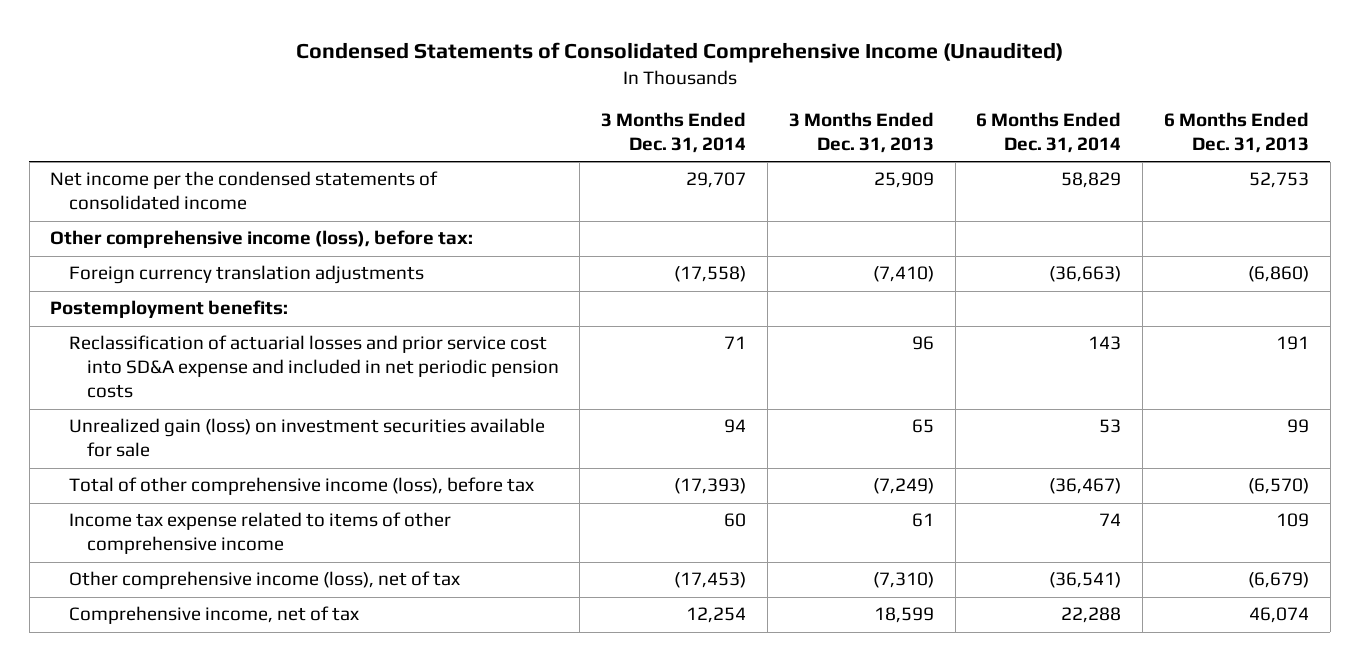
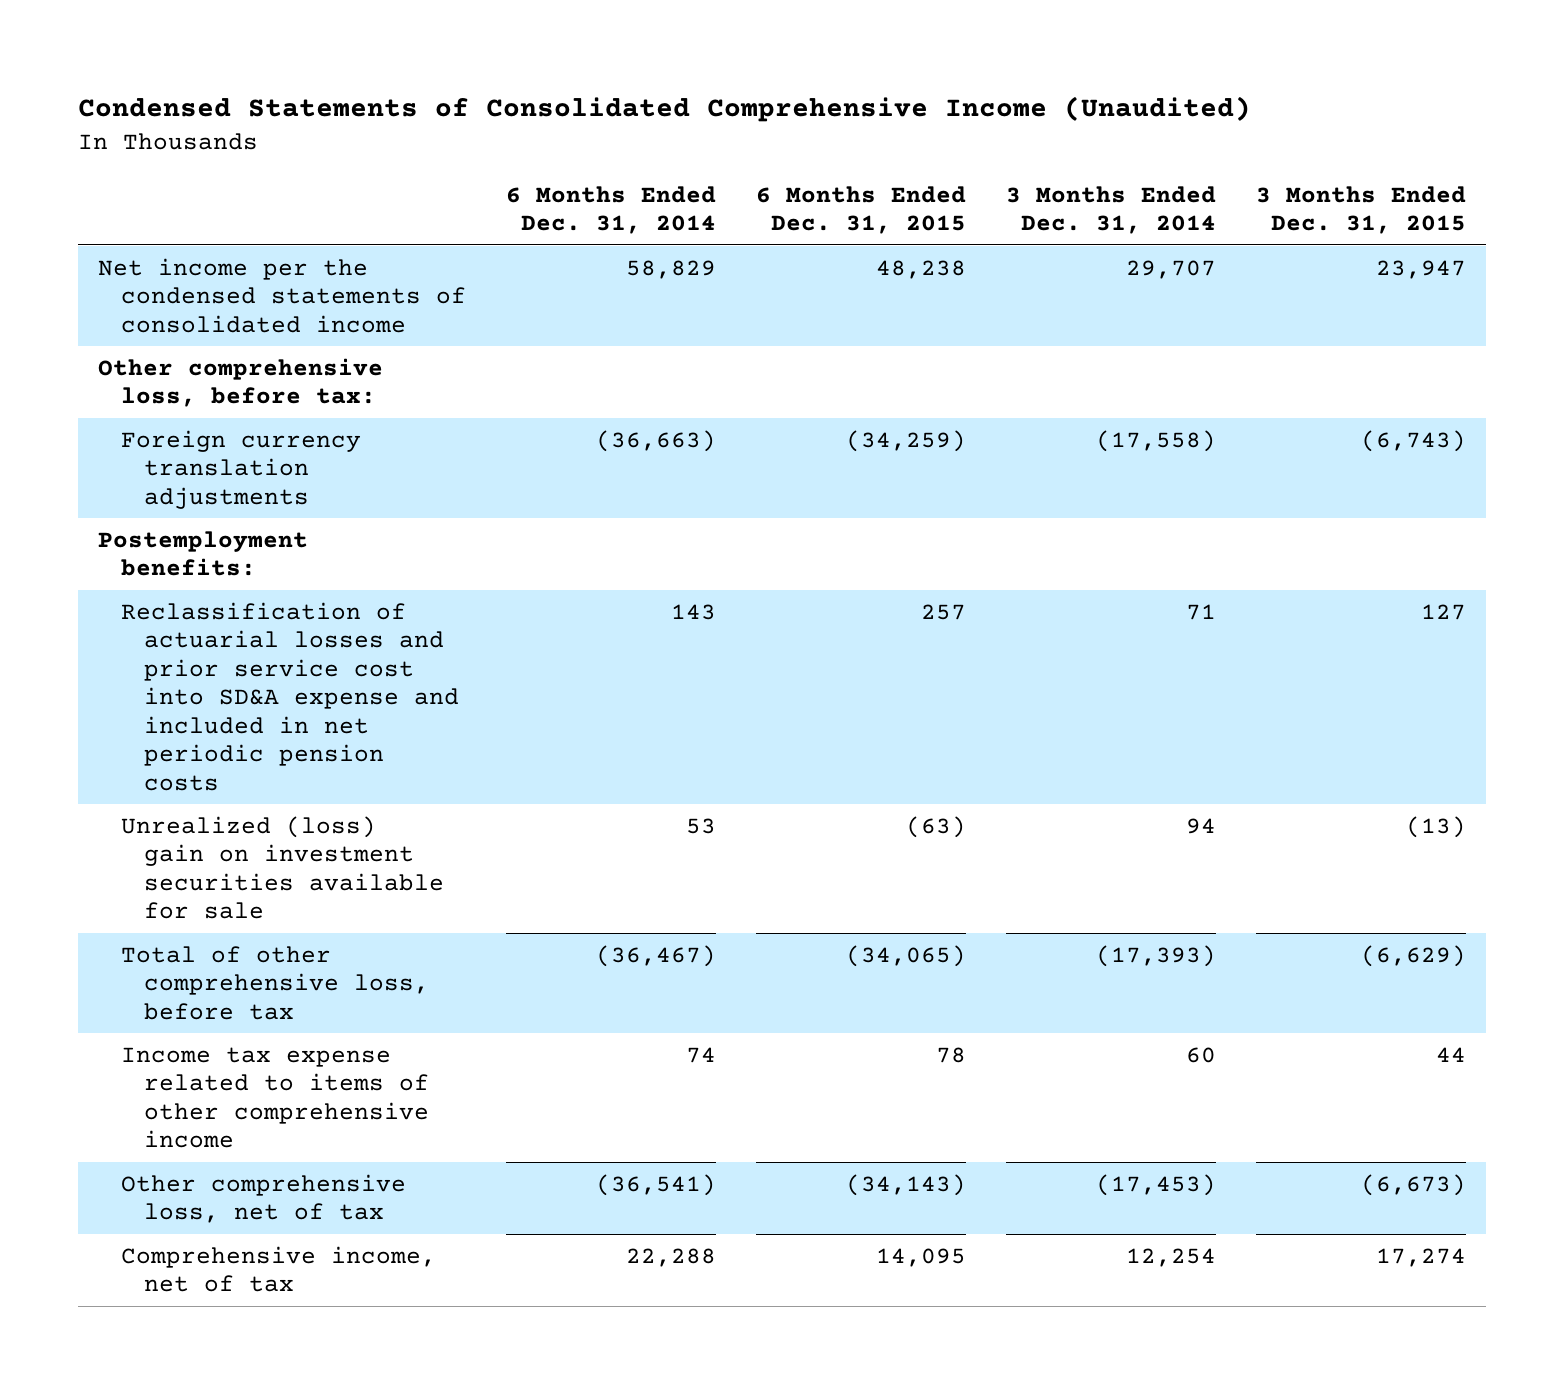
- | 3 Months Ended Dec. 31, 2014 | 3 Months Ended Dec. 31, 2013 | 6 Months Ended Dec. 31, 2014 | 6 Months Ended Dec. 31, 2013
+ | 6 Months Ended Dec. 31, 2014 | 6 Months Ended Dec. 31, 2015 | 3 Months Ended Dec. 31, 2014 | 3 Months Ended Dec. 31, 2015
- Other comprehensive income (loss), before tax:
+ Other comprehensive loss, before tax:
- Unrealized gain (loss) on investment securities available for sale | 94 | 65 | 53 | 99
- Total of other comprehensive income (loss), before tax | (17,393) | (7,249) | (36,467) | (6,570)
+ Unrealized (loss) gain on investment securities available for sale | 53 | (63) | 94 | (13)
+ Total of other comprehensive loss, before tax | (36,467) | (34,065) | (17,393) | (6,629)
- Other comprehensive income (loss), net of tax | (17,453) | (7,310) | (36,541) | (6,679)
+ Other comprehensive loss, net of tax | (36,541) | (34,143) | (17,453) | (6,673)

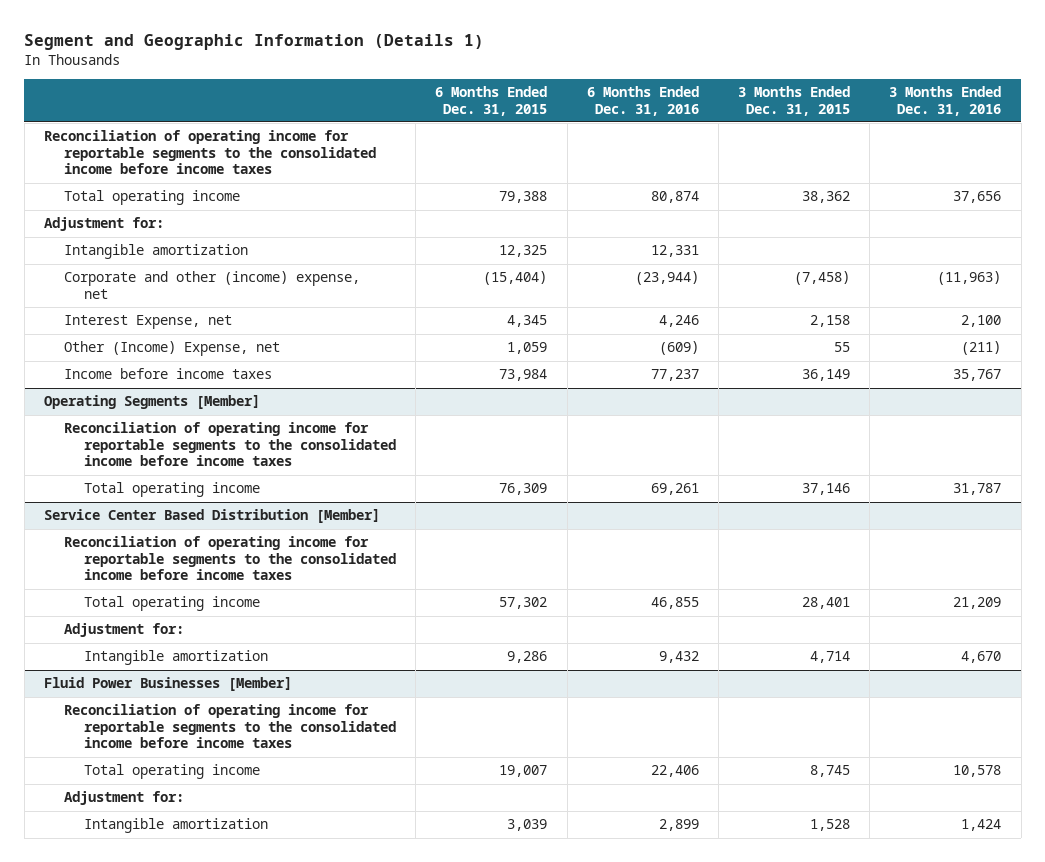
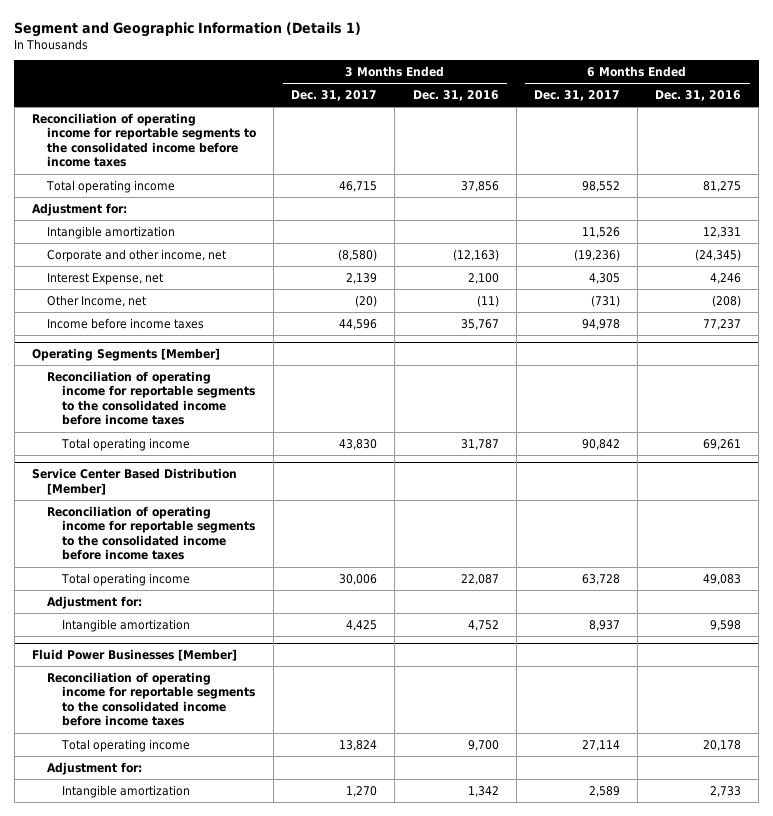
- | 6 Months Ended Dec. 31, 2015 | 6 Months Ended Dec. 31, 2016 | 3 Months Ended Dec. 31, 2015 | 3 Months Ended Dec. 31, 2016
+ | 3 Months Ended Dec. 31, 2017 | 3 Months Ended Dec. 31, 2016 | 6 Months Ended Dec. 31, 2017 | 6 Months Ended Dec. 31, 2016
- Total operating income | 79,388 | 80,874 | 38,362 | 37,656
+ Total operating income | 46,715 | 37,856 | 98,552 | 81,275
- Corporate and other (income) expense, net | (15,404) | (23,944) | (7,458) | (11,963)
+ Corporate and other income, net | (8,580) | (12,163) | (19,236) | (24,345)
- Other (Income) Expense, net | 1,059 | (609) | 55 | (211)
+ Other Income, net | (20) | (11) | (731) | (208)
@ Service Center Based Distribution [Member]
- Total operating income | 57,302 | 46,855 | 28,401 | 21,209
+ Total operating income | 30,006 | 22,087 | 63,728 | 49,083
- Intangible amortization | 9,286 | 9,432 | 4,714 | 4,670
+ Intangible amortization | 4,425 | 4,752 | 8,937 | 9,598
@ Fluid Power Businesses [Member]
- Total operating income | 19,007 | 22,406 | 8,745 | 10,578
+ Total operating income | 13,824 | 9,700 | 27,114 | 20,178
- Intangible amortization | 3,039 | 2,899 | 1,528 | 1,424
+ Intangible amortization | 1,270 | 1,342 | 2,589 | 2,733

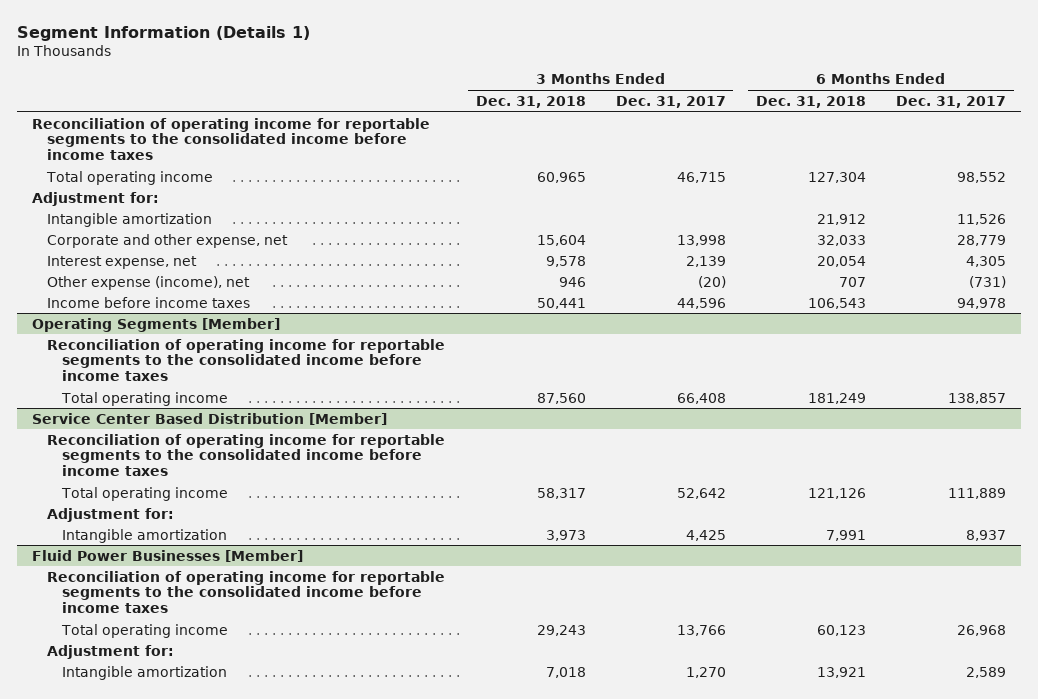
- Segment and Geographic Information (Details 1)
+ Segment Information (Details 1)
- | 3 Months Ended Dec. 31, 2017 | 3 Months Ended Dec. 31, 2016 | 6 Months Ended Dec. 31, 2017 | 6 Months Ended Dec. 31, 2016
+ | 3 Months Ended Dec. 31, 2018 | 3 Months Ended Dec. 31, 2017 | 6 Months Ended Dec. 31, 2018 | 6 Months Ended Dec. 31, 2017
- Corporate and other income, net | (8,580) | (12,163) | (19,236) | (24,345)
- Interest Expense, net | 2,139 | 2,100 | 4,305 | 4,246
- Other Income, net | (20) | (11) | (731) | (208)
+ Corporate and other expense, net | 15,604 | 13,998 | 32,033 | 28,779
+ Interest expense, net | 9,578 | 2,139 | 20,054 | 4,305
+ Other expense (income), net | 946 | (20) | 707 | (731)
@ Operating Segments [Member]
- Total operating income | 43,830 | 31,787 | 90,842 | 69,261
+ Total operating income | 87,560 | 66,408 | 181,249 | 138,857
@ Service Center Based Distribution [Member]
- Total operating income | 30,006 | 22,087 | 63,728 | 49,083
+ Total operating income | 58,317 | 52,642 | 121,126 | 111,889
@ Fluid Power Businesses [Member]
- Total operating income | 13,824 | 9,700 | 27,114 | 20,178
+ Total operating income | 29,243 | 13,766 | 60,123 | 26,968

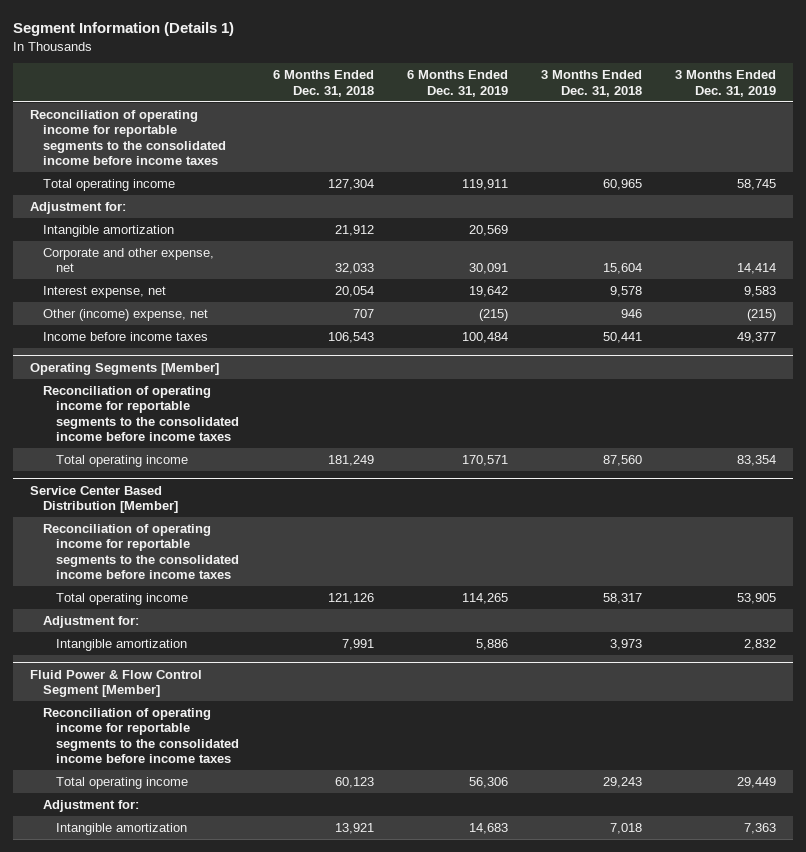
- | 3 Months Ended Dec. 31, 2018 | 3 Months Ended Dec. 31, 2017 | 6 Months Ended Dec. 31, 2018 | 6 Months Ended Dec. 31, 2017
+ | 6 Months Ended Dec. 31, 2018 | 6 Months Ended Dec. 31, 2019 | 3 Months Ended Dec. 31, 2018 | 3 Months Ended Dec. 31, 2019
- Other expense (income), net | 946 | (20) | 707 | (731)
+ Other (income) expense, net | 707 | (215) | 946 | (215)
- Fluid Power Businesses [Member]
+ Fluid Power & Flow Control Segment [Member]

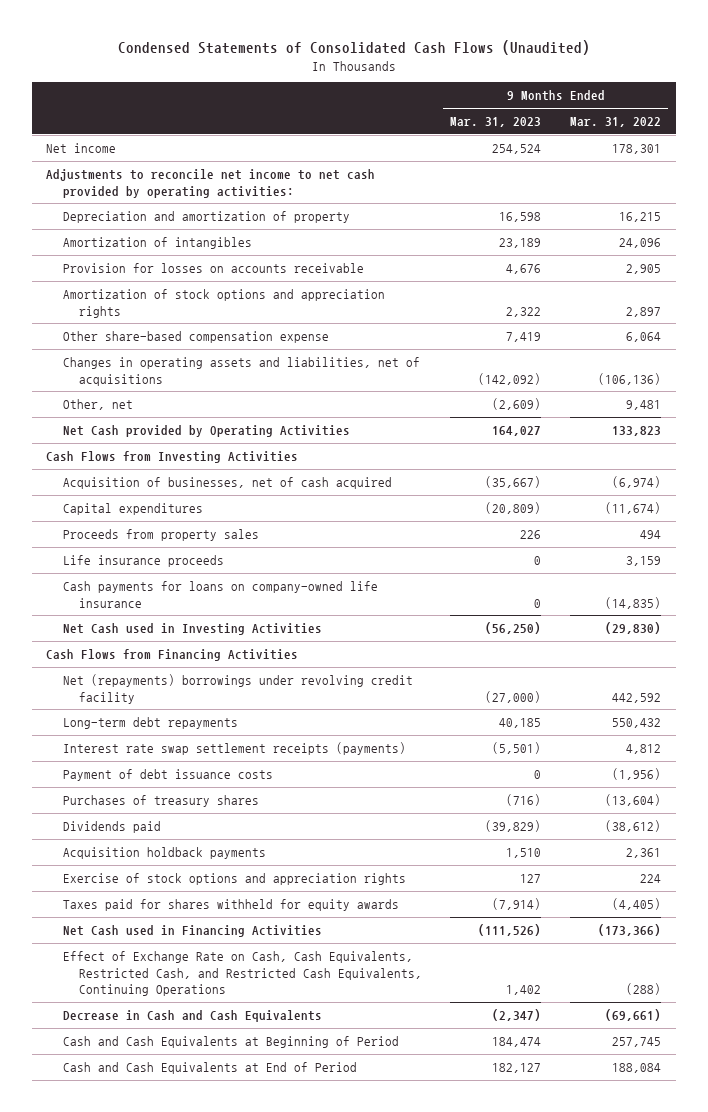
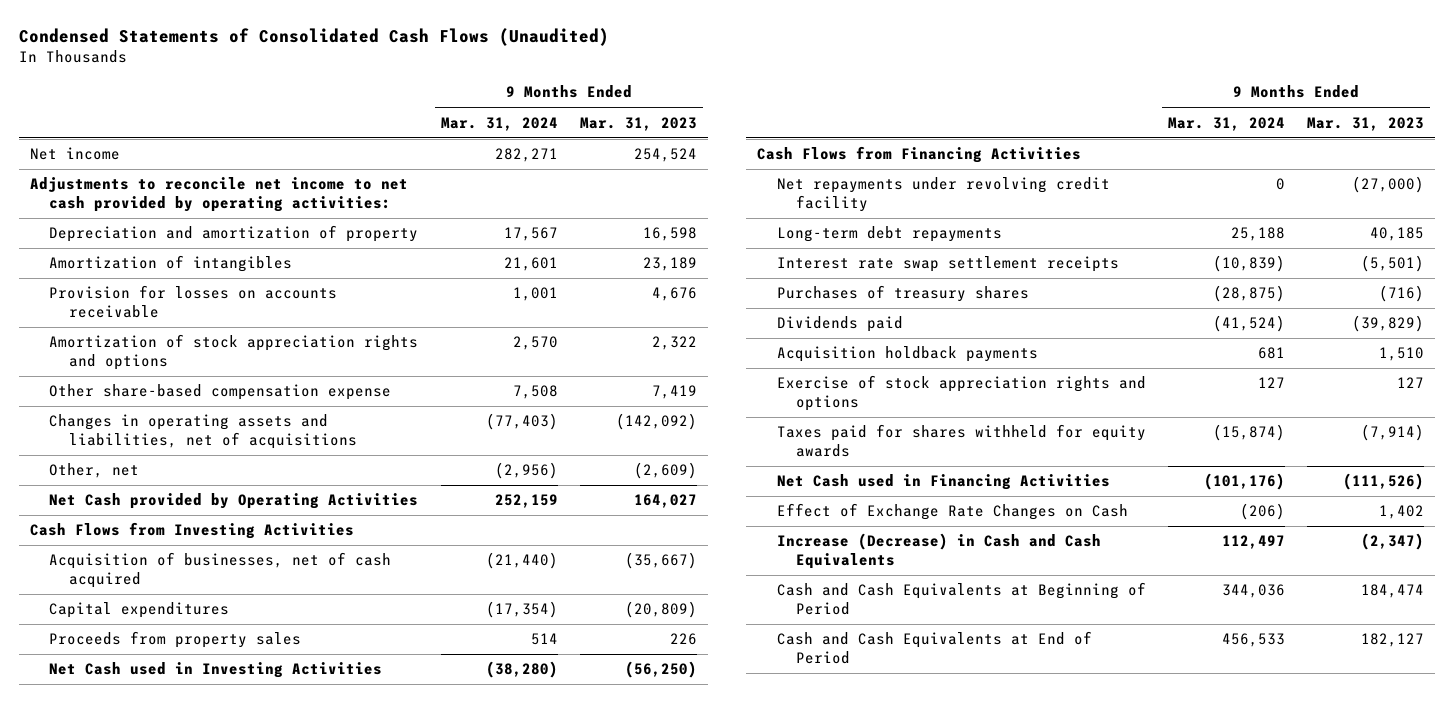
- | 9 Months Ended Mar. 31, 2023 | 9 Months Ended Mar. 31, 2022
+ | 9 Months Ended Mar. 31, 2024 | 9 Months Ended Mar. 31, 2023
- Amortization of stock options and appreciation rights | 2,322 | 2,897
+ Amortization of stock appreciation rights and options | 2,570 | 2,322
- Life insurance proceeds | 0 | 3,159
- Cash payments for loans on company-owned life insurance | 0 | (14,835)
- Net (repayments) borrowings under revolving credit facility | (27,000) | 442,592
+ Net repayments under revolving credit facility | 0 | (27,000)
- Interest rate swap settlement receipts (payments) | (5,501) | 4,812
- Payment of debt issuance costs | 0 | (1,956)
+ Interest rate swap settlement receipts | (10,839) | (5,501)
- Exercise of stock options and appreciation rights | 127 | 224
+ Exercise of stock appreciation rights and options | 127 | 127
- Effect of Exchange Rate on Cash, Cash Equivalents, Restricted Cash, and Restricted Cash Equivalents, Continuing Operations | 1,402 | (288)
- Decrease in Cash and Cash Equivalents | (2,347) | (69,661)
+ Effect of Exchange Rate Changes on Cash | (206) | 1,402
+ Increase (Decrease) in Cash and Cash Equivalents | 112,497 | (2,347)

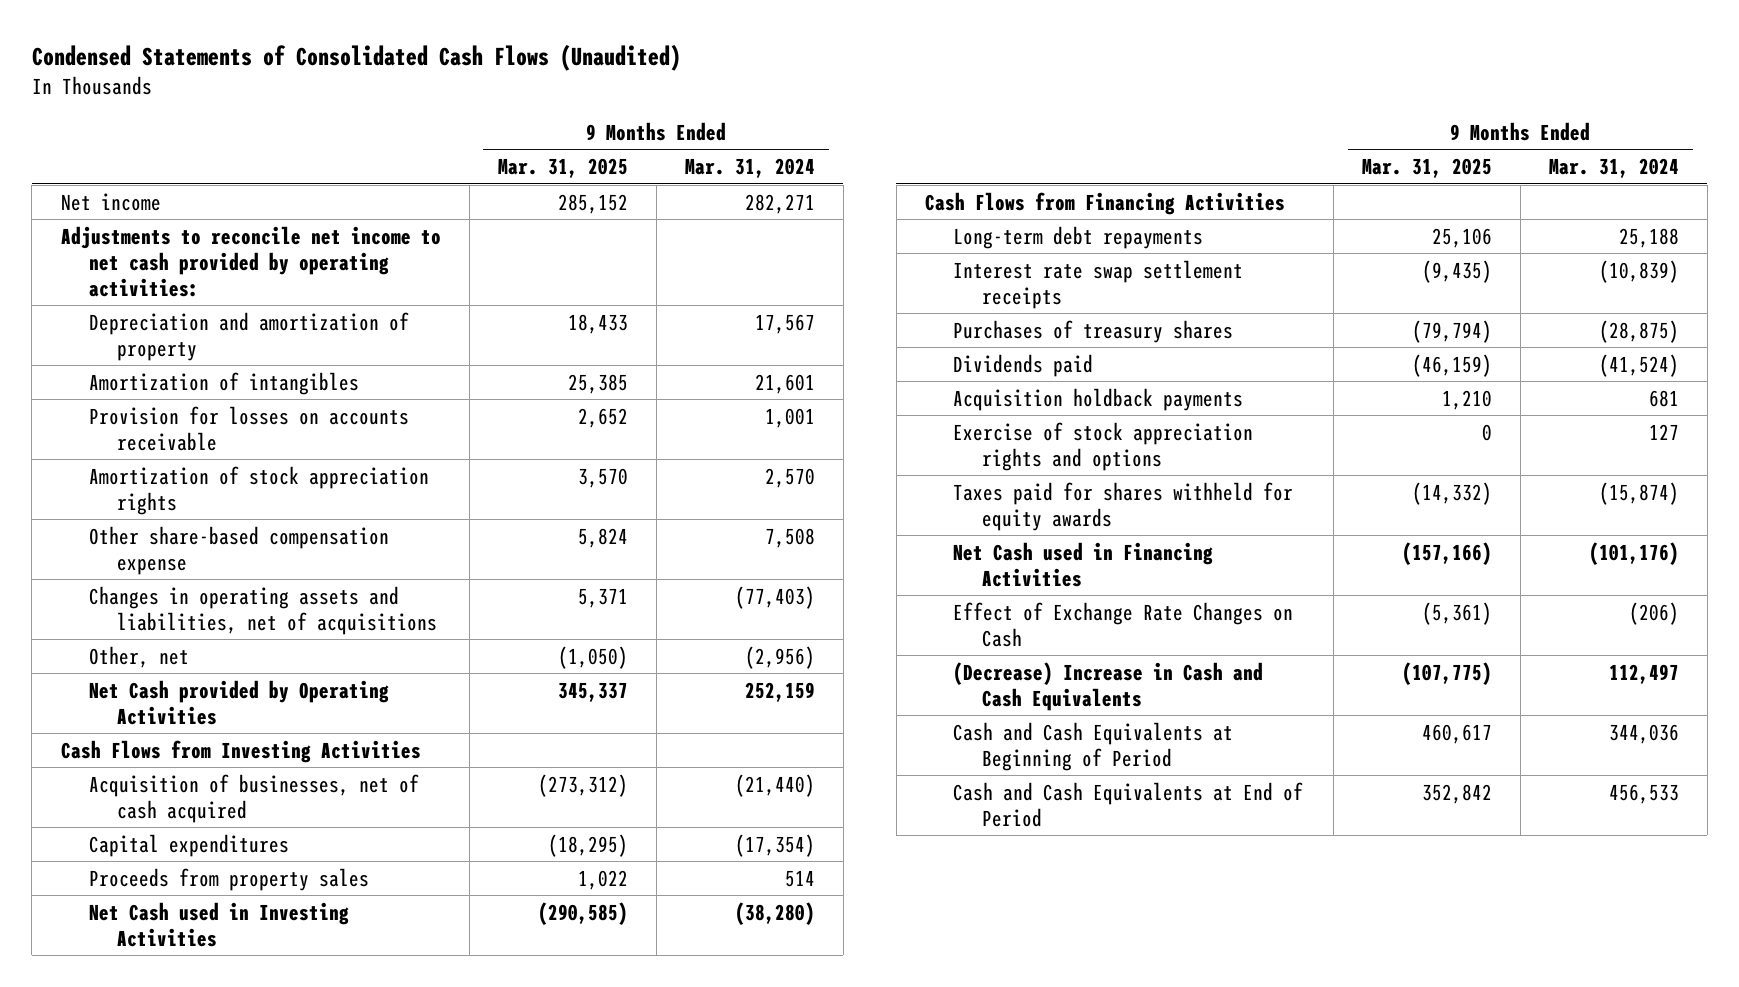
- | 9 Months Ended Mar. 31, 2024 | 9 Months Ended Mar. 31, 2023
+ | 9 Months Ended Mar. 31, 2025 | 9 Months Ended Mar. 31, 2024
- Amortization of stock appreciation rights and options | 2,570 | 2,322
+ Amortization of stock appreciation rights | 3,570 | 2,570
- Net repayments under revolving credit facility | 0 | (27,000)
- Increase (Decrease) in Cash and Cash Equivalents | 112,497 | (2,347)
+ (Decrease) Increase in Cash and Cash Equivalents | (107,775) | 112,497

